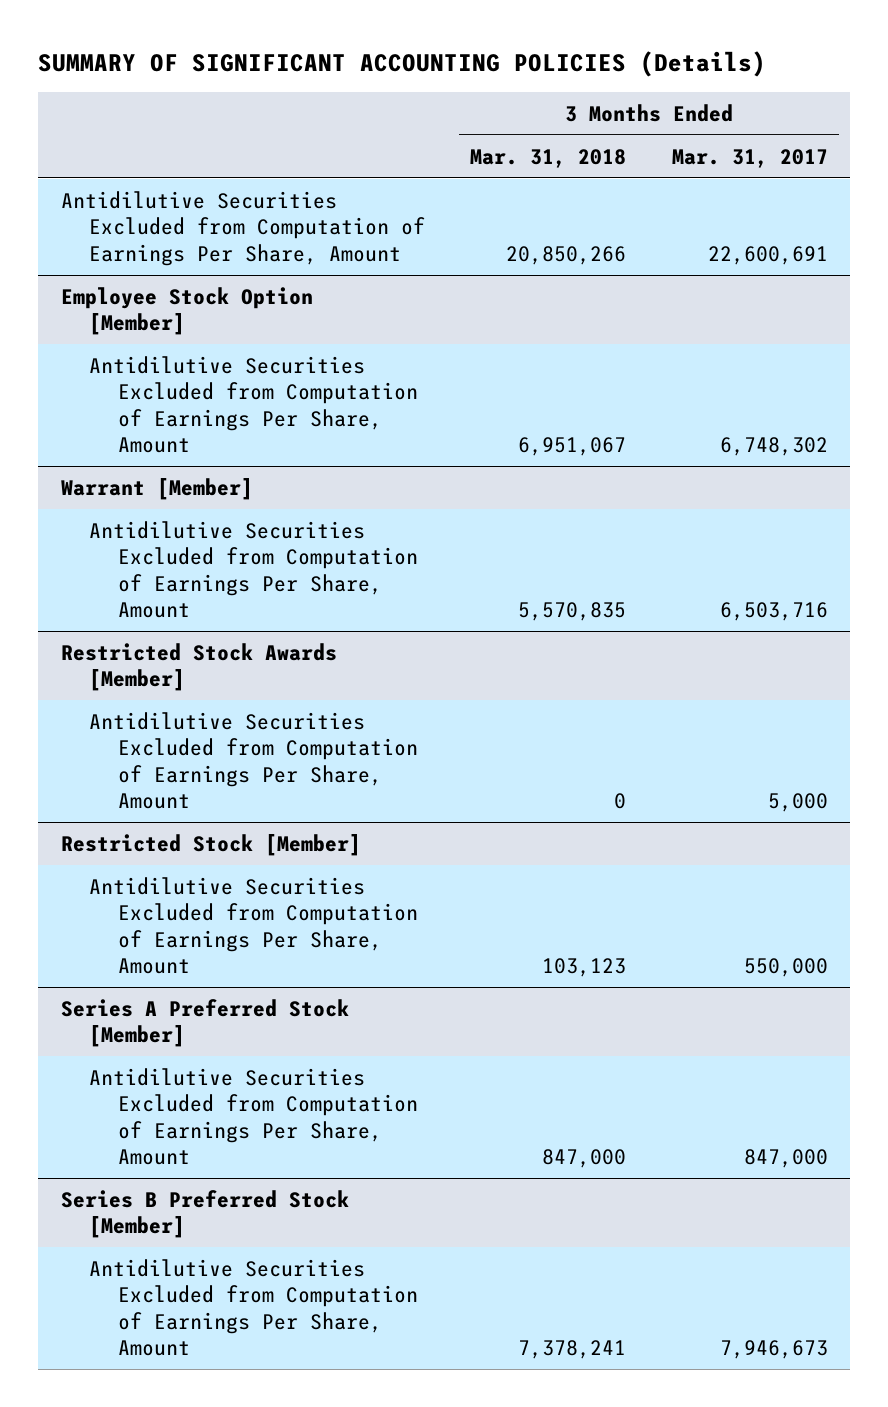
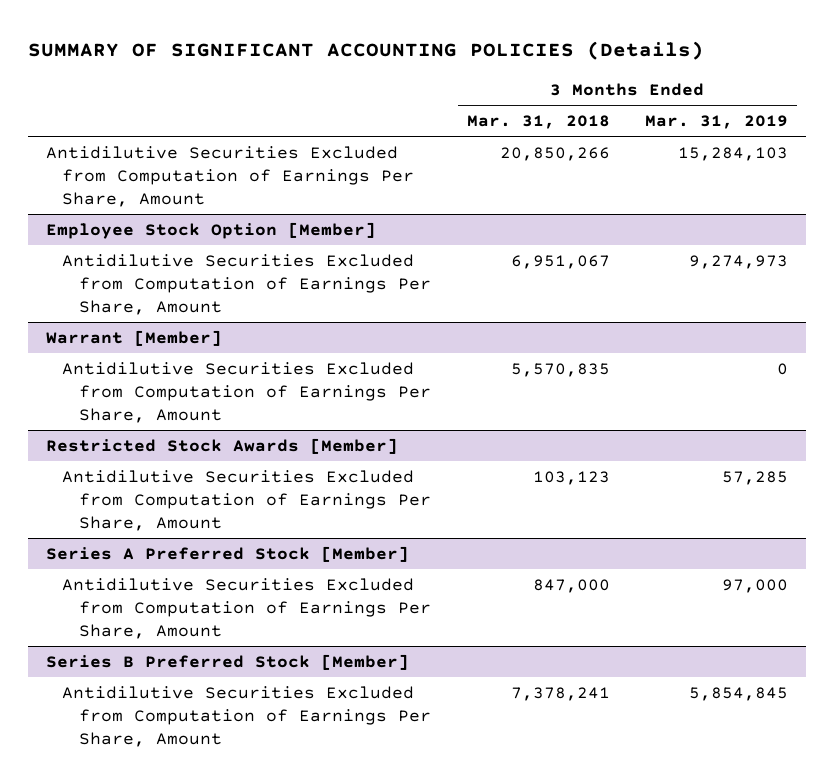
- | 3 Months Ended Mar. 31, 2018 | 3 Months Ended Mar. 31, 2017
+ | 3 Months Ended Mar. 31, 2018 | 3 Months Ended Mar. 31, 2019
@ Restricted Stock Awards [Member]
- Antidilutive Securities Excluded from Computation of Earnings Per Share, Amount | 0 | 5,000
- Restricted Stock [Member]

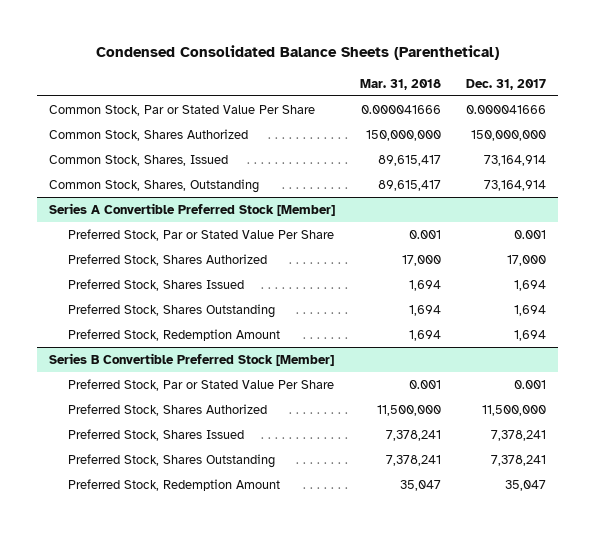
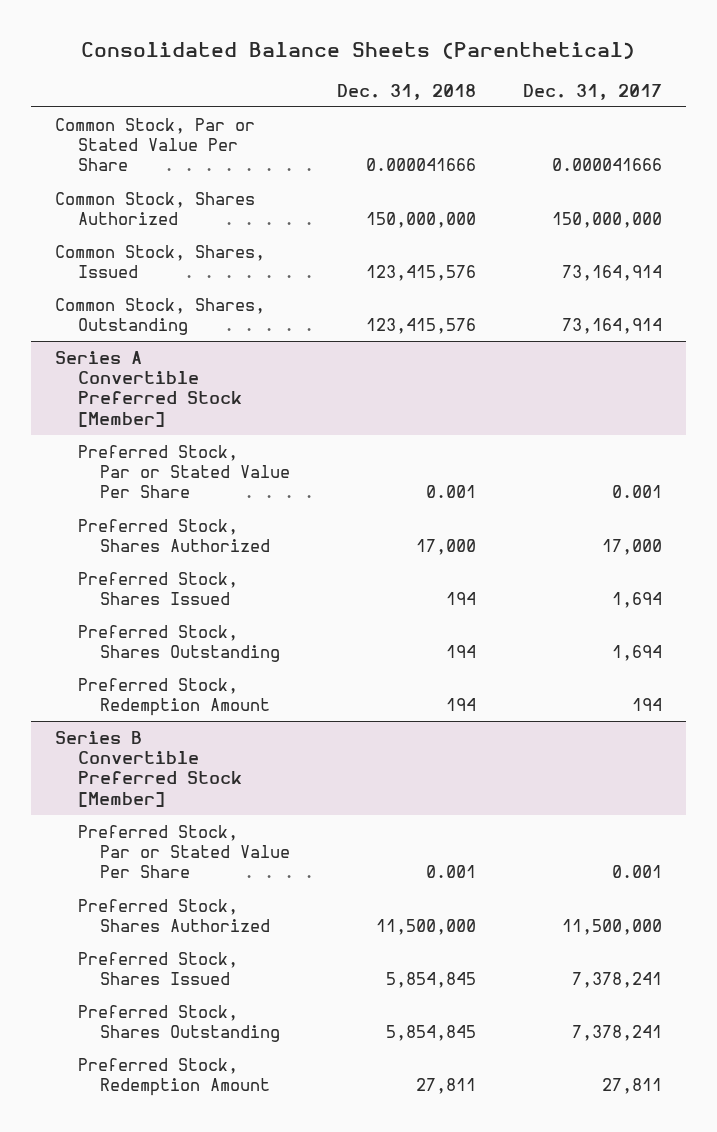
- Condensed Consolidated Balance Sheets (Parenthetical)
+ Consolidated Balance Sheets (Parenthetical)
- | Mar. 31, 2018 | Dec. 31, 2017
+ | Dec. 31, 2018 | Dec. 31, 2017
@ Series A Convertible Preferred Stock [Member]
- Preferred Stock, Redemption Amount | 1,694 | 1,694
+ Preferred Stock, Redemption Amount | 194 | 194
@ Series B Convertible Preferred Stock [Member]
- Preferred Stock, Redemption Amount | 35,047 | 35,047
+ Preferred Stock, Redemption Amount | 27,811 | 27,811

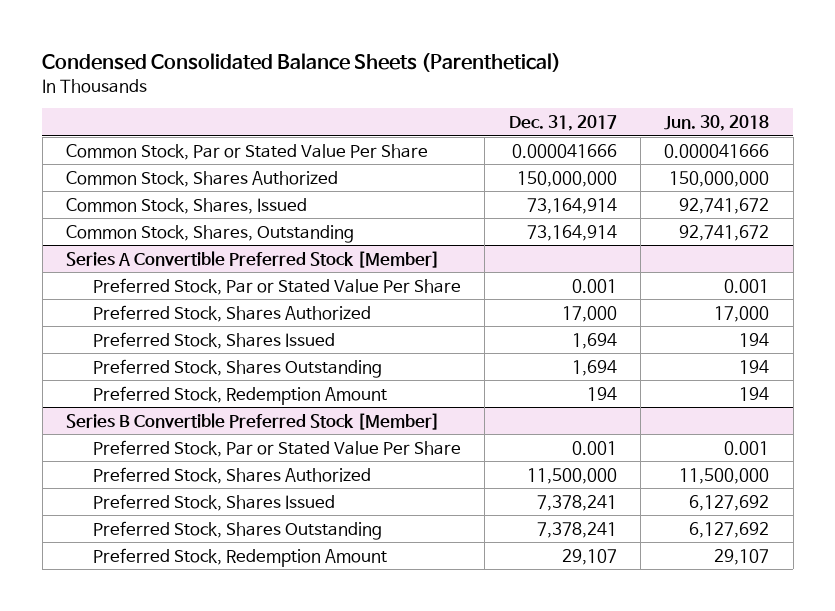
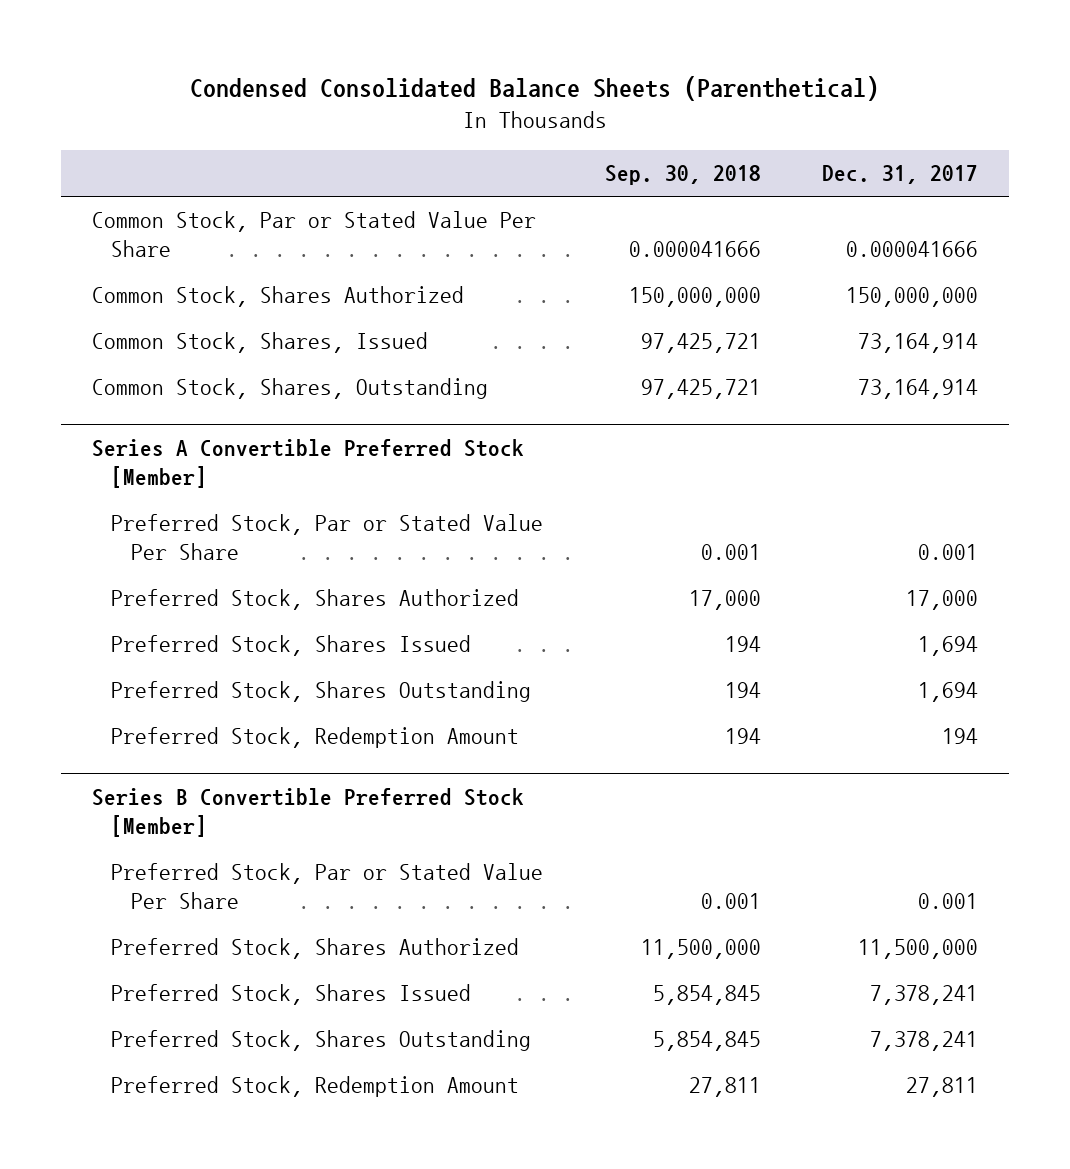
- | Dec. 31, 2017 | Jun. 30, 2018
+ | Sep. 30, 2018 | Dec. 31, 2017
@ Series B Convertible Preferred Stock [Member]
- Preferred Stock, Redemption Amount | 29,107 | 29,107
+ Preferred Stock, Redemption Amount | 27,811 | 27,811

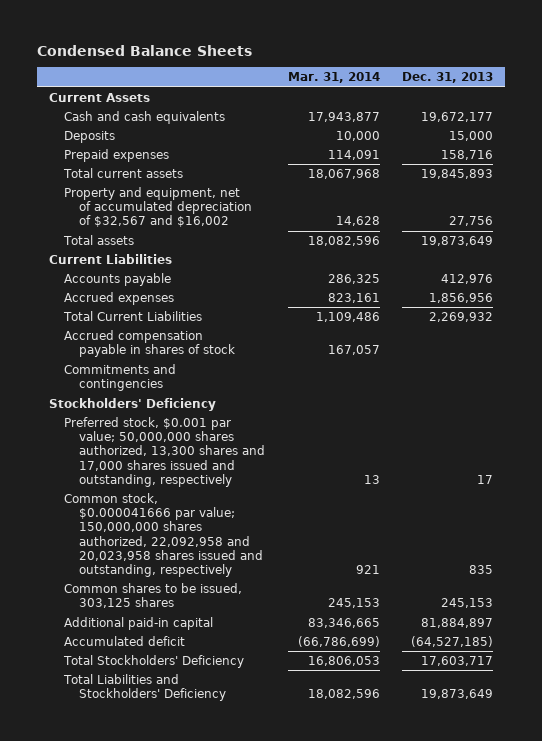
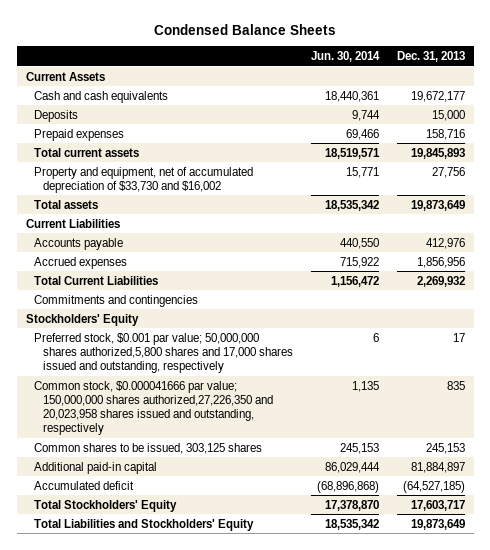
- | Mar. 31, 2014 | Dec. 31, 2013
+ | Jun. 30, 2014 | Dec. 31, 2013
- Property and equipment, net of accumulated depreciation of $32,567 and $16,002 | 14,628 | 27,756
+ Property and equipment, net of accumulated depreciation of $33,730 and $16,002 | 15,771 | 27,756
- Accrued compensation payable in shares of stock | 167,057 |
- Stockholders' Deficiency
- Preferred stock, $0.001 par value; 50,000,000 shares authorized, 13,300 shares and 17,000 shares issued and outstanding, respectively | 13 | 17
- Common stock, $0.000041666 par value; 150,000,000 shares authorized, 22,092,958 and 20,023,958 shares issued and outstanding, respectively | 921 | 835
+ Stockholders' Equity
+ Preferred stock, $0.001 par value; 50,000,000 shares authorized,5,800 shares and 17,000 shares issued and outstanding, respectively | 6 | 17
+ Common stock, $0.000041666 par value; 150,000,000 shares authorized,27,226,350 and 20,023,958 shares issued and outstanding, respectively | 1,135 | 835
- Total Stockholders' Deficiency | 16,806,053 | 17,603,717
- Total Liabilities and Stockholders' Deficiency | 18,082,596 | 19,873,649
+ Total Stockholders' Equity | 17,378,870 | 17,603,717
+ Total Liabilities and Stockholders' Equity | 18,535,342 | 19,873,649

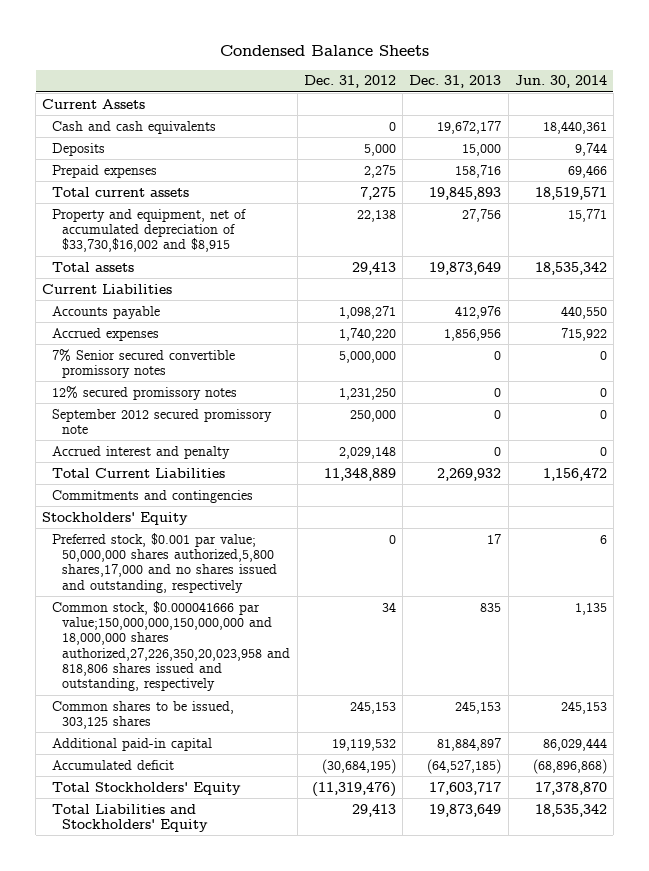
- | Jun. 30, 2014 | Dec. 31, 2013
+ | Dec. 31, 2012 | Dec. 31, 2013 | Jun. 30, 2014
- Property and equipment, net of accumulated depreciation of $33,730 and $16,002 | 15,771 | 27,756
+ Property and equipment, net of accumulated depreciation of $33,730,$16,002 and $8,915 | 22,138 | 27,756 | 15,771
+ 7% Senior secured convertible promissory notes | 5,000,000 | 0 | 0
+ 12% secured promissory notes | 1,231,250 | 0 | 0
+ September 2012 secured promissory note | 250,000 | 0 | 0
+ Accrued interest and penalty | 2,029,148 | 0 | 0
- Preferred stock, $0.001 par value; 50,000,000 shares authorized,5,800 shares and 17,000 shares issued and outstanding, respectively | 6 | 17
- Common stock, $0.000041666 par value; 150,000,000 shares authorized,27,226,350 and 20,023,958 shares issued and outstanding, respectively | 1,135 | 835
+ Preferred stock, $0.001 par value; 50,000,000 shares authorized,5,800 shares,17,000 and no shares issued and outstanding, respectively | 0 | 17 | 6
+ Common stock, $0.000041666 par value;150,000,000,150,000,000 and 18,000,000 shares authorized,27,226,350,20,023,958 and 818,806 shares issued and outstanding, respectively | 34 | 835 | 1,135

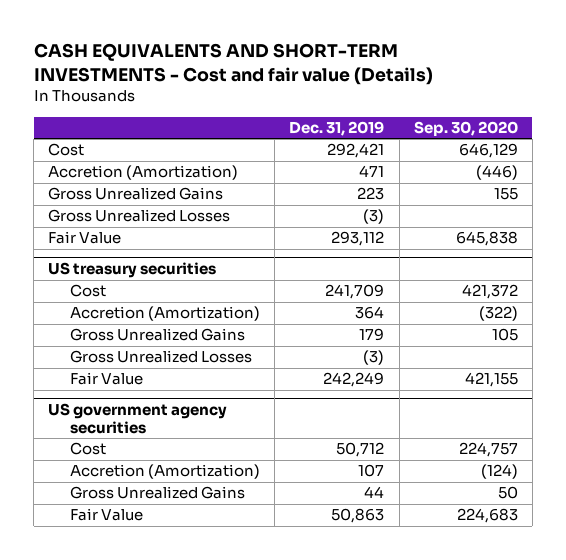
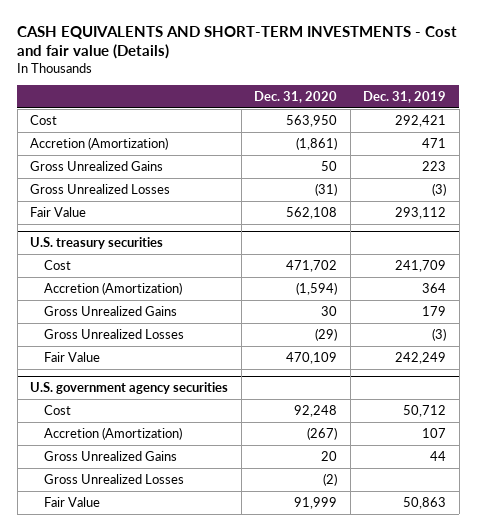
- | Dec. 31, 2019 | Sep. 30, 2020
+ | Dec. 31, 2020 | Dec. 31, 2019
- US treasury securities
+ U.S. treasury securities
- US government agency securities
+ U.S. government agency securities
+ Gross Unrealized Losses | (2) |

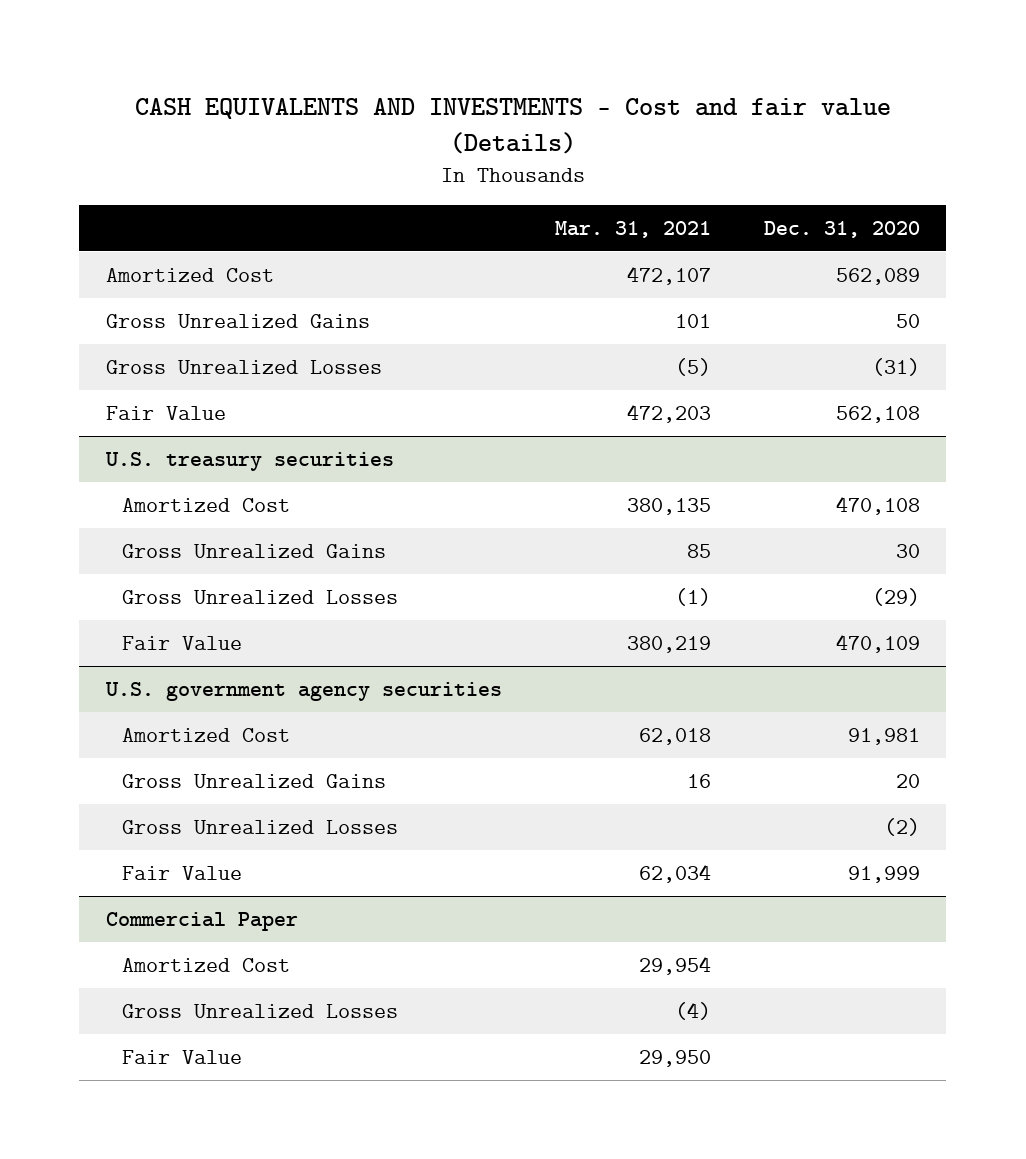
- CASH EQUIVALENTS AND SHORT-TERM INVESTMENTS - Cost and fair value (Details)
+ CASH EQUIVALENTS AND INVESTMENTS - Cost and fair value (Details)
- | Dec. 31, 2020 | Dec. 31, 2019
+ | Mar. 31, 2021 | Dec. 31, 2020
- Cost | 563,950 | 292,421
- Accretion (Amortization) | (1,861) | 471
+ Amortized Cost | 472,107 | 562,089
@ U.S. treasury securities
- Cost | 471,702 | 241,709
- Accretion (Amortization) | (1,594) | 364
+ Amortized Cost | 380,135 | 470,108
@ U.S. government agency securities
- Cost | 92,248 | 50,712
- Accretion (Amortization) | (267) | 107
+ Amortized Cost | 62,018 | 91,981
+ Commercial Paper
+ Amortized Cost | 29,954 |
+ Gross Unrealized Losses | (4) |
+ Fair Value | 29,950 |

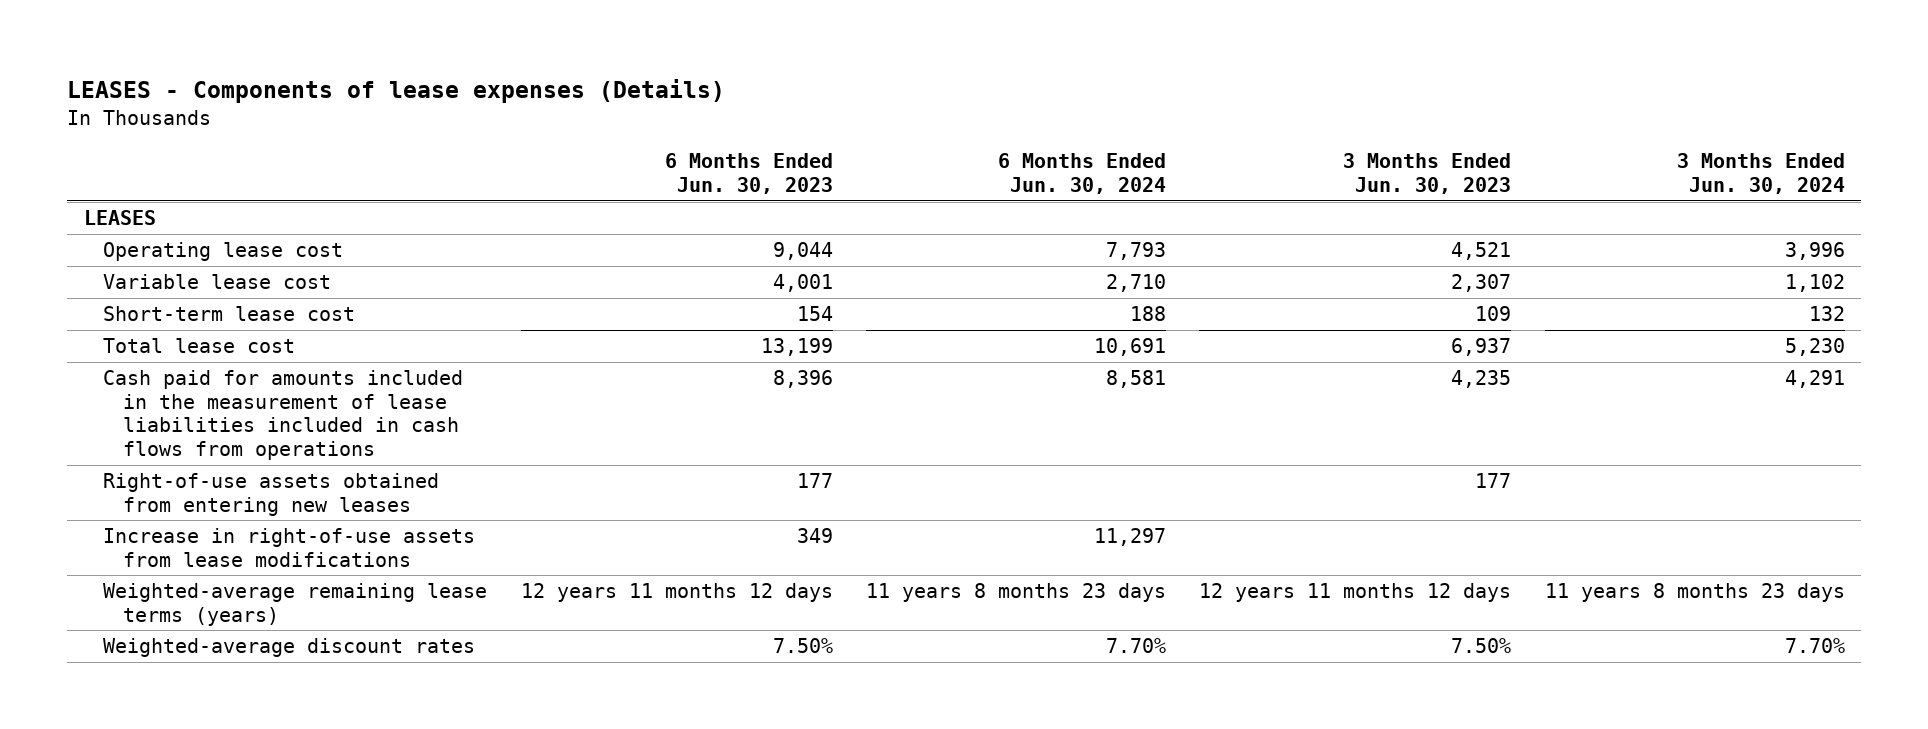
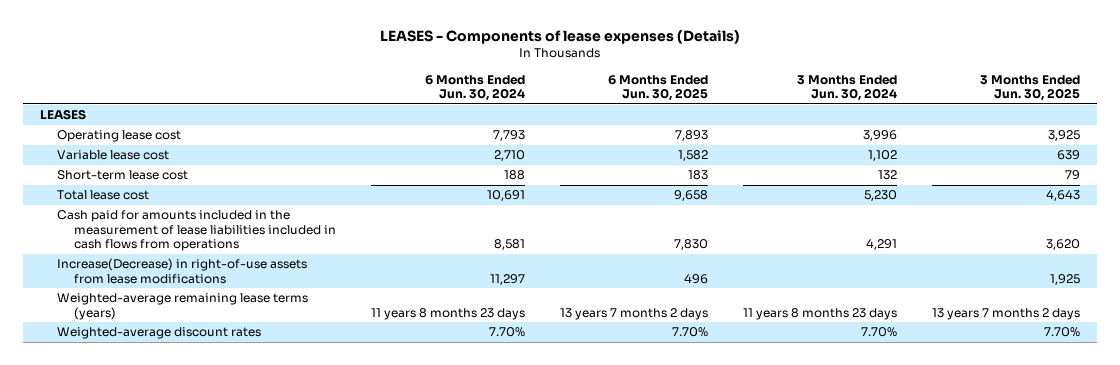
- | 6 Months Ended Jun. 30, 2023 | 6 Months Ended Jun. 30, 2024 | 3 Months Ended Jun. 30, 2023 | 3 Months Ended Jun. 30, 2024
+ | 6 Months Ended Jun. 30, 2024 | 6 Months Ended Jun. 30, 2025 | 3 Months Ended Jun. 30, 2024 | 3 Months Ended Jun. 30, 2025
- Right-of-use assets obtained from entering new leases | 177 | | 177 |
- Increase in right-of-use assets from lease modifications | 349 | 11,297 | |
+ Increase(Decrease) in right-of-use assets from lease modifications | 11,297 | 496 | | 1,925

